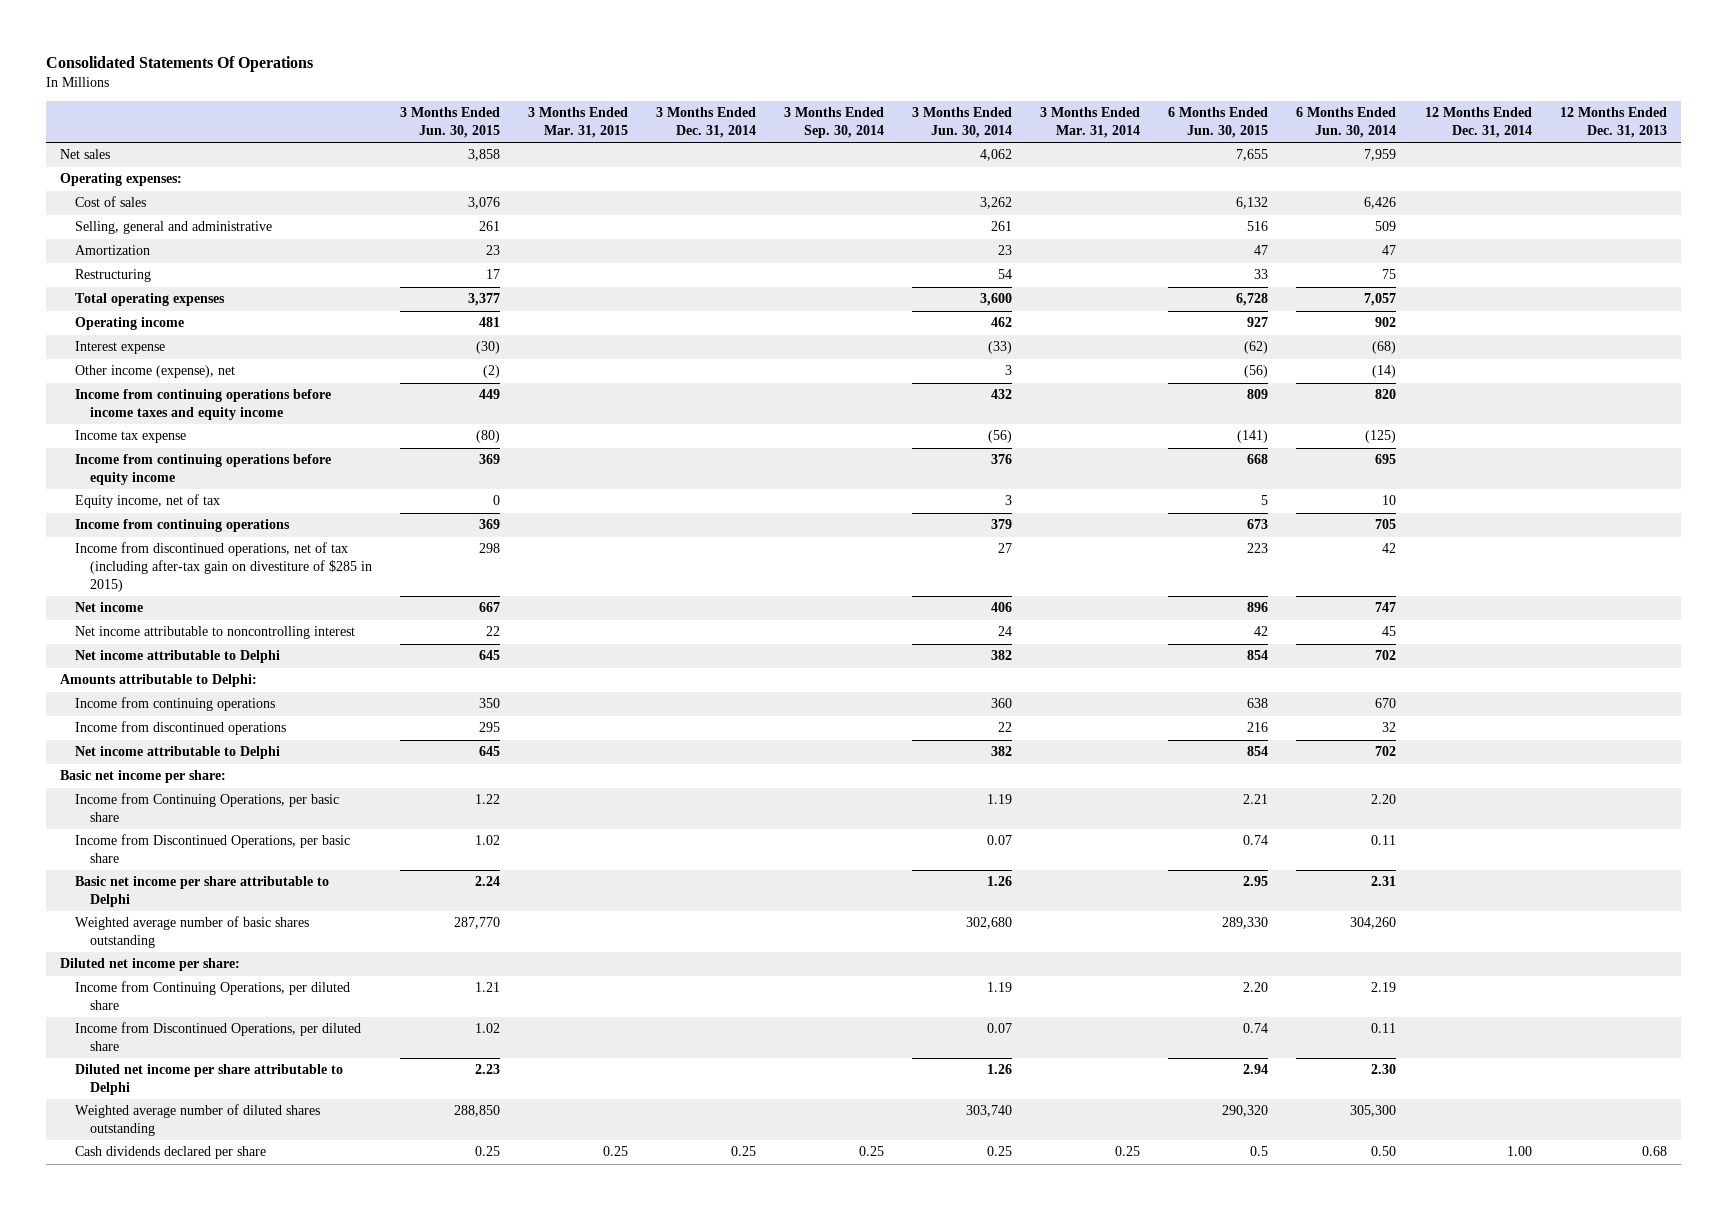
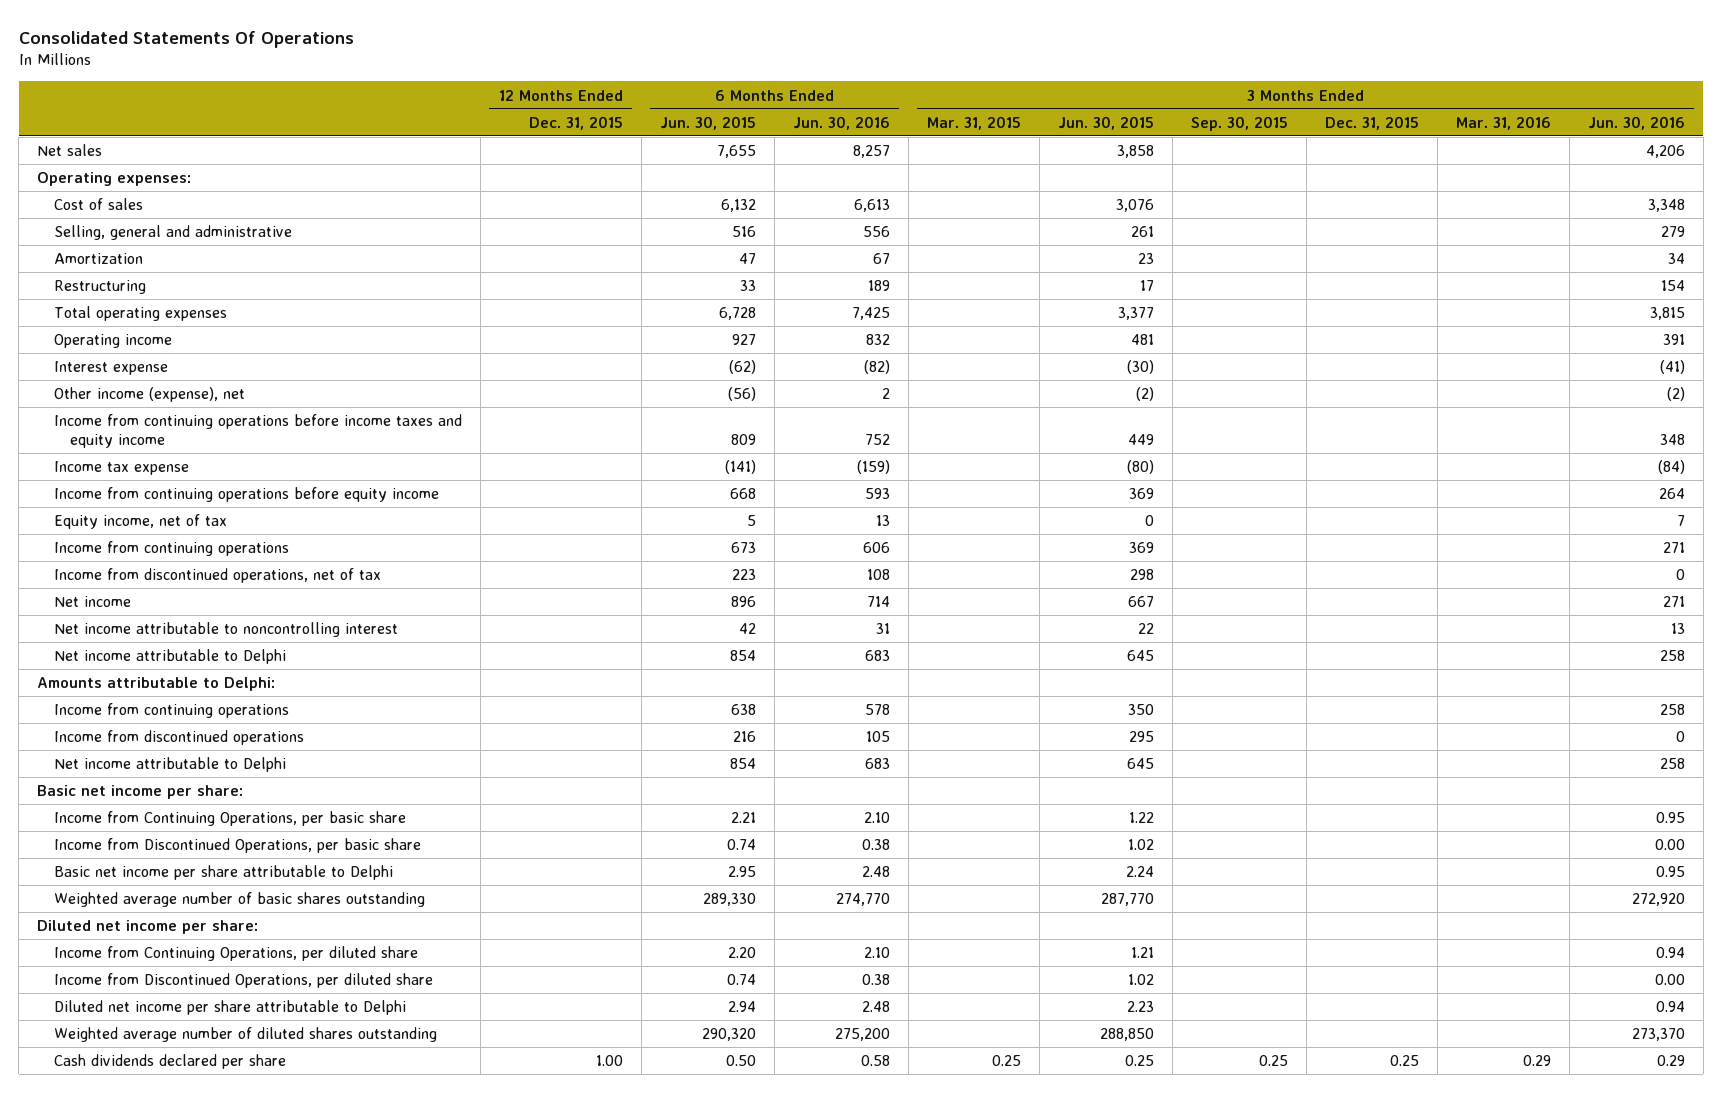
- | 3 Months Ended Jun. 30, 2015 | 3 Months Ended Mar. 31, 2015 | 3 Months Ended Dec. 31, 2014 | 3 Months Ended Sep. 30, 2014 | 3 Months Ended Jun. 30, 2014 | 3 Months Ended Mar. 31, 2014 | 6 Months Ended Jun. 30, 2015 | 6 Months Ended Jun. 30, 2014 | 12 Months Ended Dec. 31, 2014 | 12 Months Ended Dec. 31, 2013
+ | 12 Months Ended Dec. 31, 2015 | 6 Months Ended Jun. 30, 2015 | 6 Months Ended Jun. 30, 2016 | 3 Months Ended Mar. 31, 2015 | 3 Months Ended Jun. 30, 2015 | 3 Months Ended Sep. 30, 2015 | 3 Months Ended Dec. 31, 2015 | 3 Months Ended Mar. 31, 2016 | 3 Months Ended Jun. 30, 2016
- Income from discontinued operations, net of tax (including after-tax gain on divestiture of $285 in 2015) | 298 | | | | 27 | | 223 | 42 | |
+ Income from discontinued operations, net of tax | | 223 | 108 | | 298 | | | | 0
- Cash dividends declared per share | 0.25 | 0.25 | 0.25 | 0.25 | 0.25 | 0.25 | 0.5 | 0.50 | 1.00 | 0.68
+ Cash dividends declared per share | 1.00 | 0.50 | 0.58 | 0.25 | 0.25 | 0.25 | 0.25 | 0.29 | 0.29

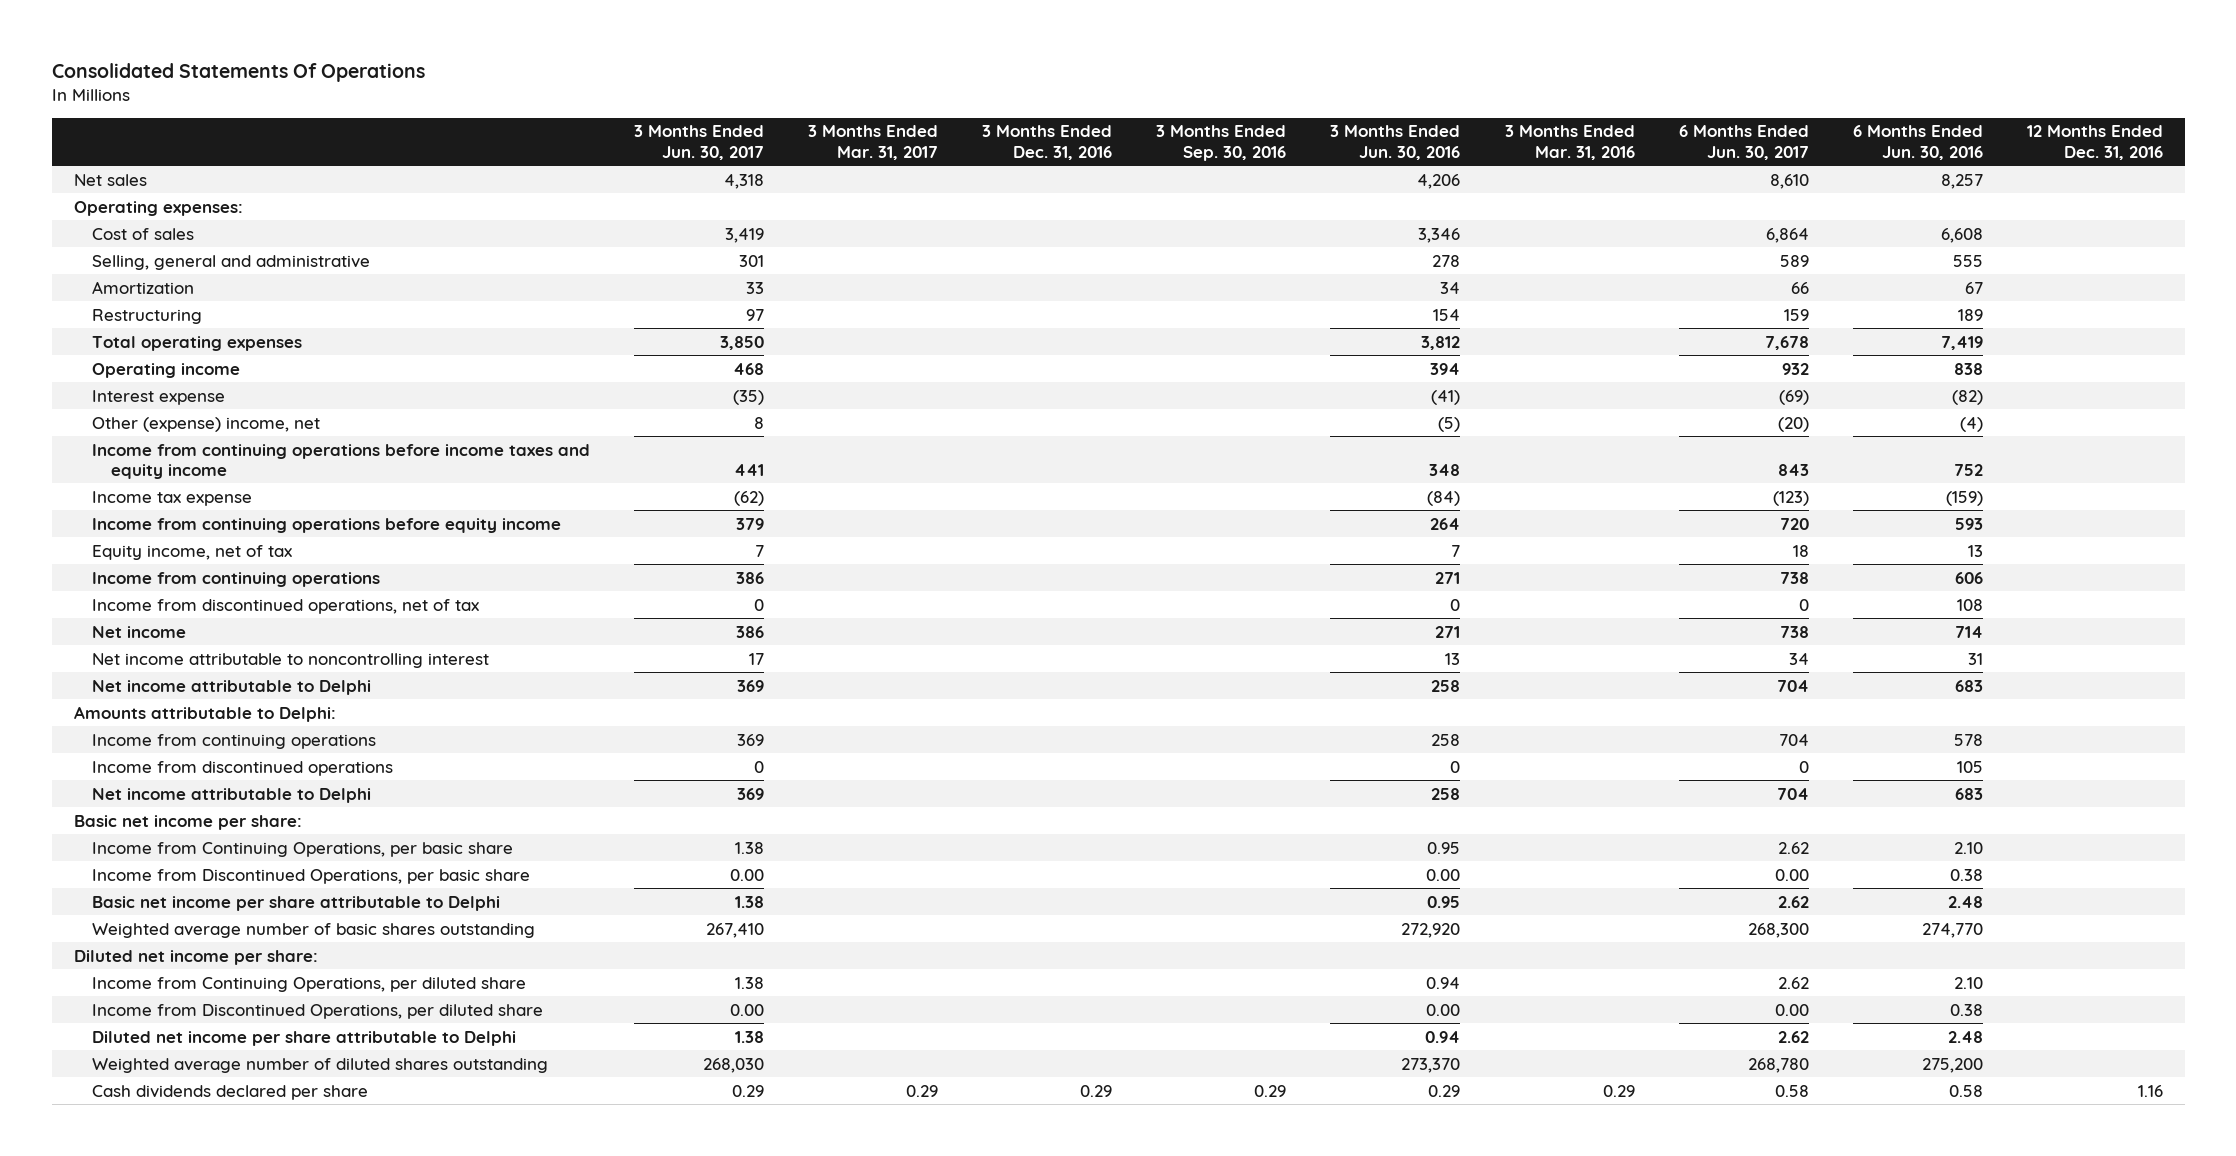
- | 12 Months Ended Dec. 31, 2015 | 6 Months Ended Jun. 30, 2015 | 6 Months Ended Jun. 30, 2016 | 3 Months Ended Mar. 31, 2015 | 3 Months Ended Jun. 30, 2015 | 3 Months Ended Sep. 30, 2015 | 3 Months Ended Dec. 31, 2015 | 3 Months Ended Mar. 31, 2016 | 3 Months Ended Jun. 30, 2016
+ | 3 Months Ended Jun. 30, 2017 | 3 Months Ended Mar. 31, 2017 | 3 Months Ended Dec. 31, 2016 | 3 Months Ended Sep. 30, 2016 | 3 Months Ended Jun. 30, 2016 | 3 Months Ended Mar. 31, 2016 | 6 Months Ended Jun. 30, 2017 | 6 Months Ended Jun. 30, 2016 | 12 Months Ended Dec. 31, 2016
- Cost of sales | | 6,132 | 6,613 | | 3,076 | | | | 3,348
- Selling, general and administrative | | 516 | 556 | | 261 | | | | 279
+ Cost of sales | 3,419 | | | | 3,346 | | 6,864 | 6,608 |
+ Selling, general and administrative | 301 | | | | 278 | | 589 | 555 |
- Total operating expenses | | 6,728 | 7,425 | | 3,377 | | | | 3,815
- Operating income | | 927 | 832 | | 481 | | | | 391
+ Total operating expenses | 3,850 | | | | 3,812 | | 7,678 | 7,419 |
+ Operating income | 468 | | | | 394 | | 932 | 838 |
- Other income (expense), net | | (56) | 2 | | (2) | | | | (2)
+ Other (expense) income, net | 8 | | | | (5) | | (20) | (4) |

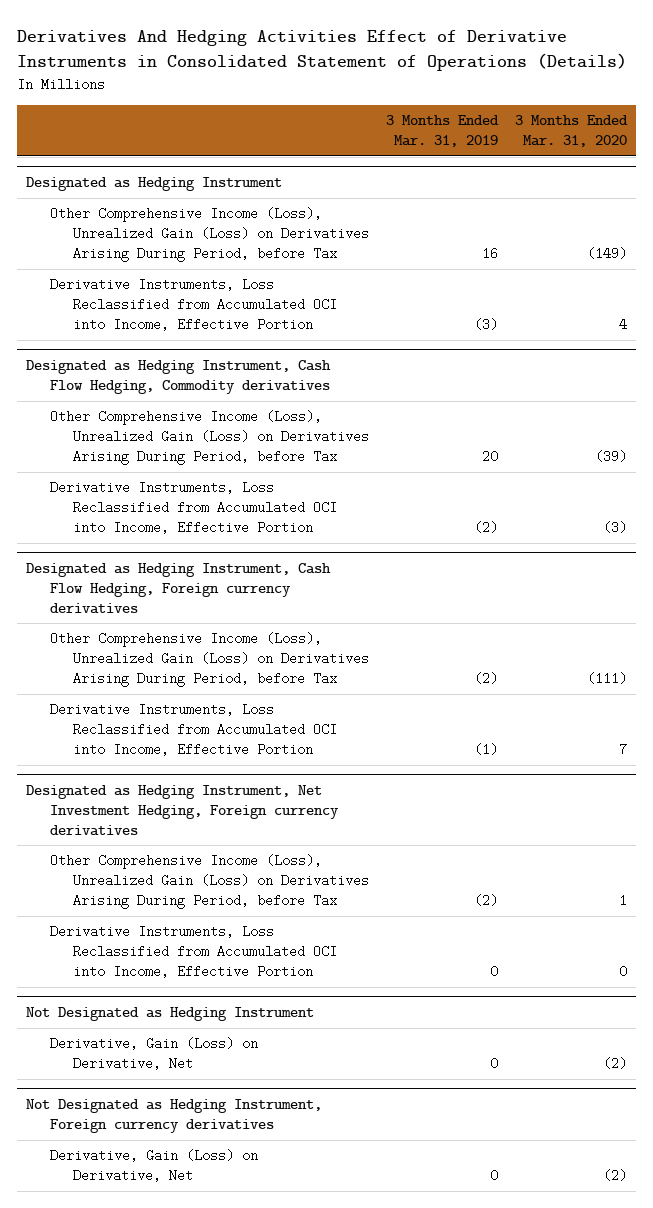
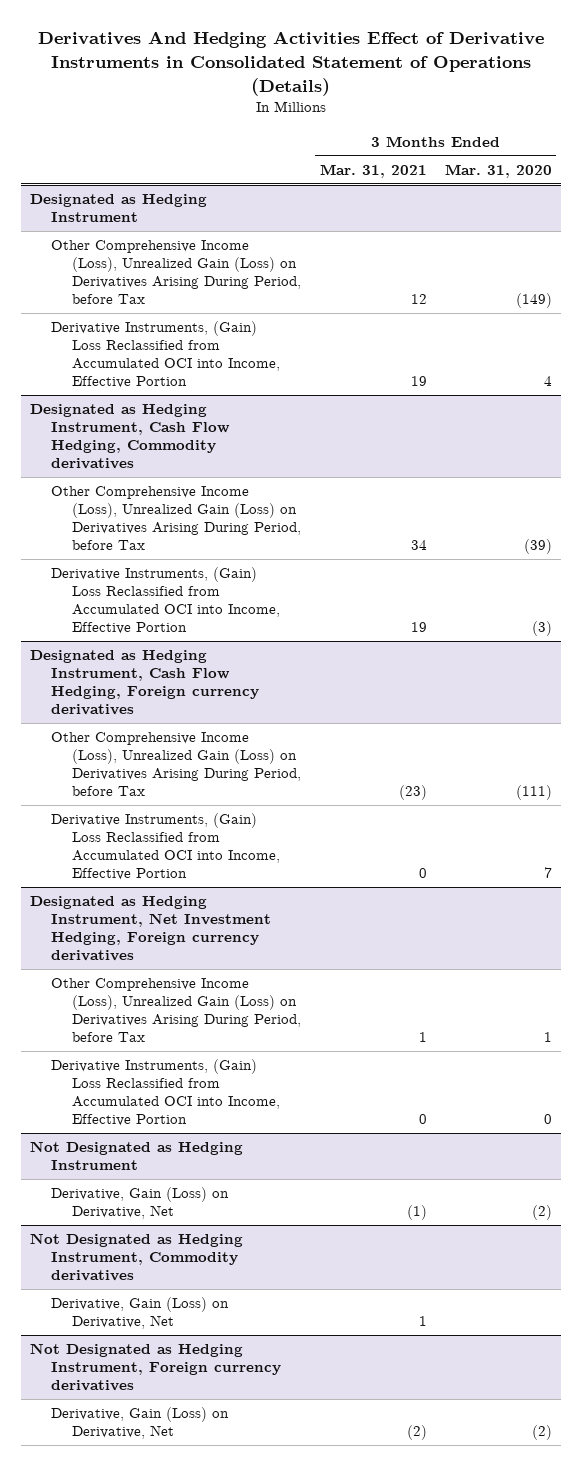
- | 3 Months Ended Mar. 31, 2019 | 3 Months Ended Mar. 31, 2020
+ | 3 Months Ended Mar. 31, 2021 | 3 Months Ended Mar. 31, 2020
@ Designated as Hedging Instrument
- Derivative Instruments, Loss Reclassified from Accumulated OCI into Income, Effective Portion | (3) | 4
+ Derivative Instruments, (Gain) Loss Reclassified from Accumulated OCI into Income, Effective Portion | 19 | 4
@ Designated as Hedging Instrument, Cash Flow Hedging, Commodity derivatives
- Derivative Instruments, Loss Reclassified from Accumulated OCI into Income, Effective Portion | (2) | (3)
+ Derivative Instruments, (Gain) Loss Reclassified from Accumulated OCI into Income, Effective Portion | 19 | (3)
@ Designated as Hedging Instrument, Cash Flow Hedging, Foreign currency derivatives
- Derivative Instruments, Loss Reclassified from Accumulated OCI into Income, Effective Portion | (1) | 7
+ Derivative Instruments, (Gain) Loss Reclassified from Accumulated OCI into Income, Effective Portion | 0 | 7
@ Designated as Hedging Instrument, Net Investment Hedging, Foreign currency derivatives
- Derivative Instruments, Loss Reclassified from Accumulated OCI into Income, Effective Portion | 0 | 0
+ Derivative Instruments, (Gain) Loss Reclassified from Accumulated OCI into Income, Effective Portion | 0 | 0
+ Not Designated as Hedging Instrument, Commodity derivatives
+ Derivative, Gain (Loss) on Derivative, Net | 1 |

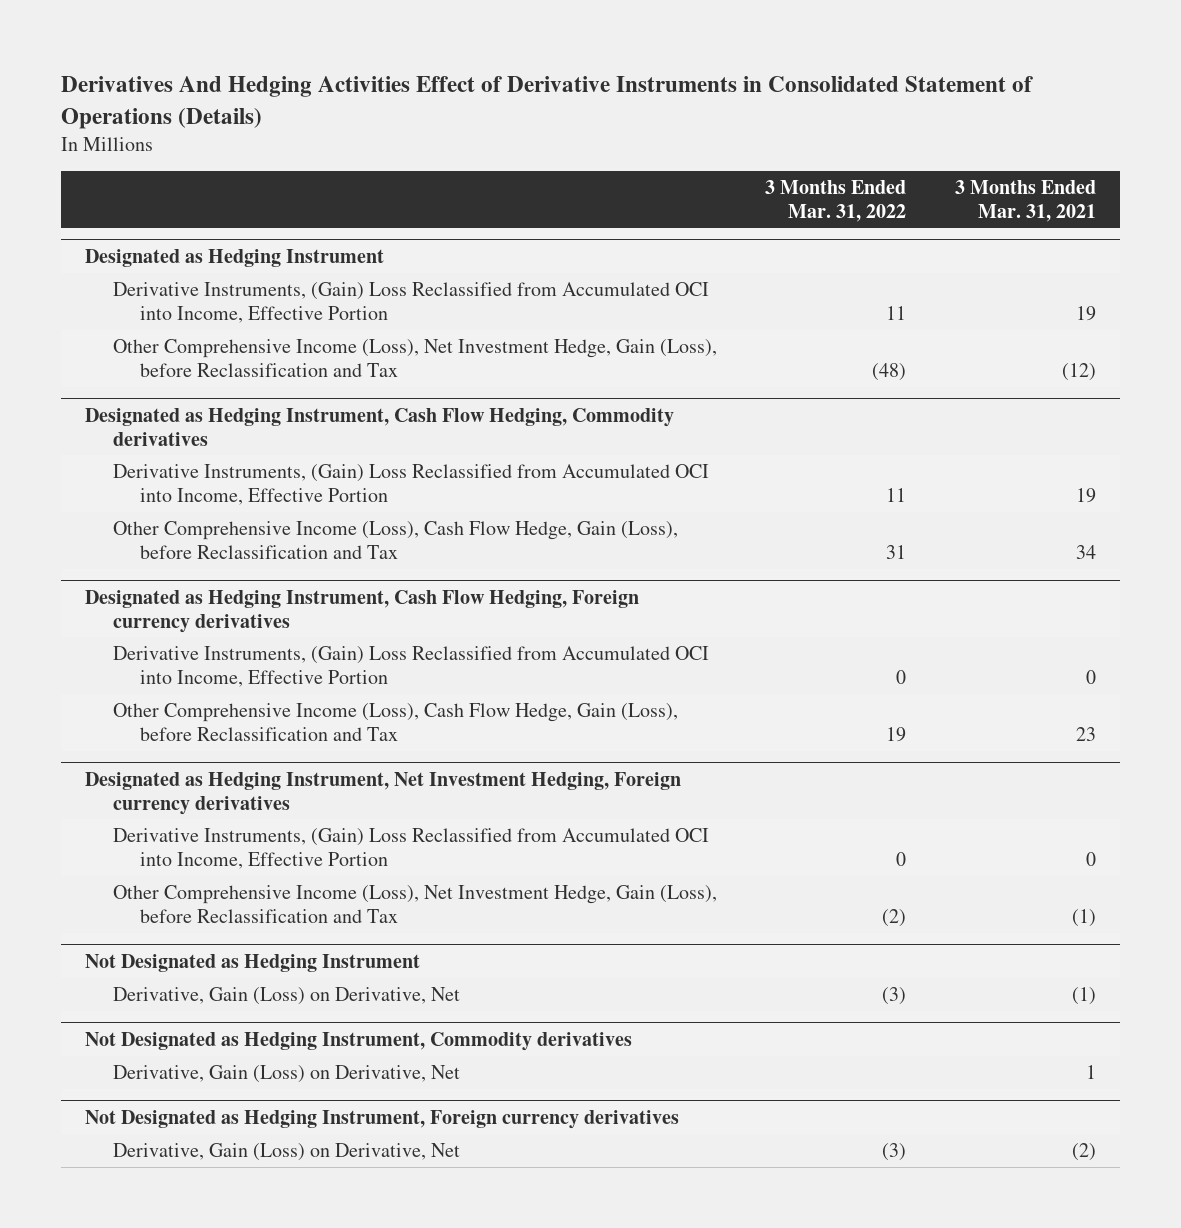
- | 3 Months Ended Mar. 31, 2021 | 3 Months Ended Mar. 31, 2020
+ | 3 Months Ended Mar. 31, 2022 | 3 Months Ended Mar. 31, 2021
@ Designated as Hedging Instrument
- Other Comprehensive Income (Loss), Unrealized Gain (Loss) on Derivatives Arising During Period, before Tax | 12 | (149)
+ Other Comprehensive Income (Loss), Net Investment Hedge, Gain (Loss), before Reclassification and Tax | (48) | (12)
@ Designated as Hedging Instrument, Cash Flow Hedging, Commodity derivatives
- Other Comprehensive Income (Loss), Unrealized Gain (Loss) on Derivatives Arising During Period, before Tax | 34 | (39)
+ Other Comprehensive Income (Loss), Cash Flow Hedge, Gain (Loss), before Reclassification and Tax | 31 | 34
@ Designated as Hedging Instrument, Cash Flow Hedging, Foreign currency derivatives
- Other Comprehensive Income (Loss), Unrealized Gain (Loss) on Derivatives Arising During Period, before Tax | (23) | (111)
+ Other Comprehensive Income (Loss), Cash Flow Hedge, Gain (Loss), before Reclassification and Tax | 19 | 23
@ Designated as Hedging Instrument, Net Investment Hedging, Foreign currency derivatives
- Other Comprehensive Income (Loss), Unrealized Gain (Loss) on Derivatives Arising During Period, before Tax | 1 | 1
+ Other Comprehensive Income (Loss), Net Investment Hedge, Gain (Loss), before Reclassification and Tax | (2) | (1)

